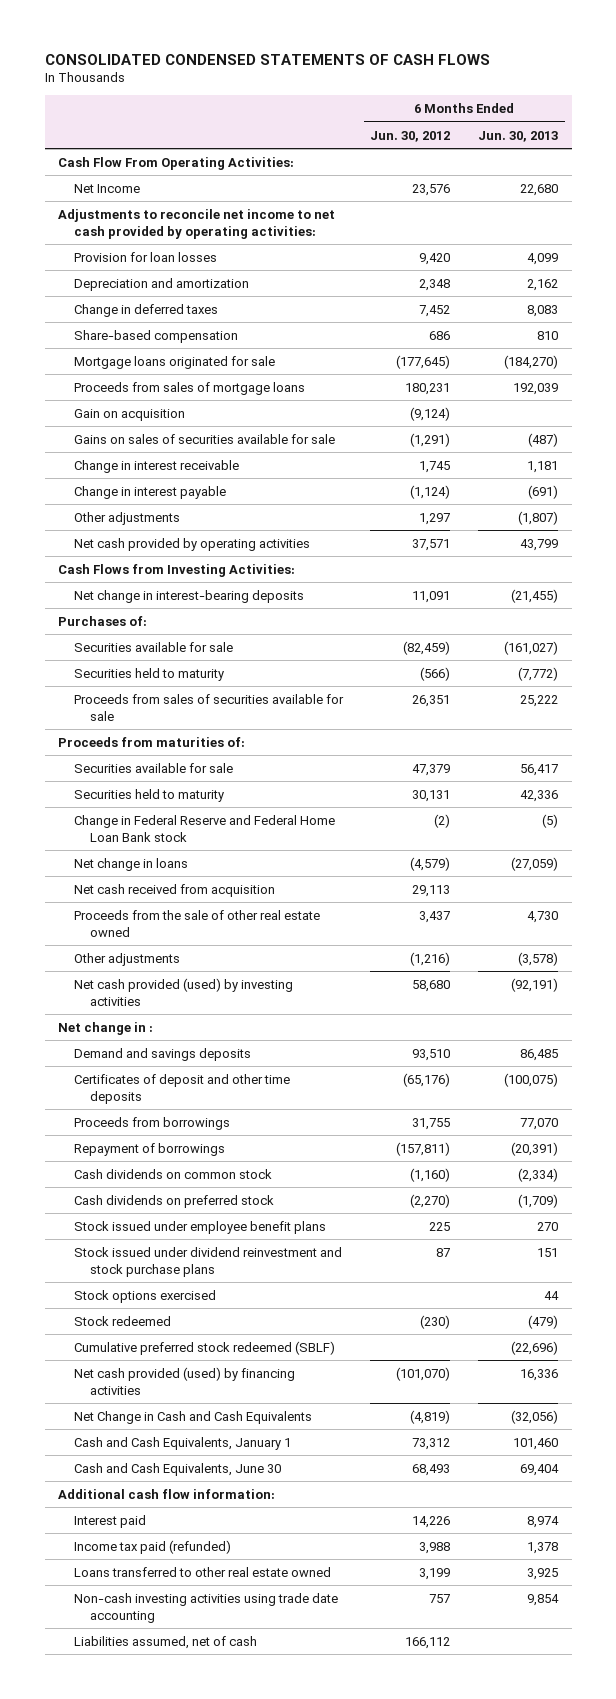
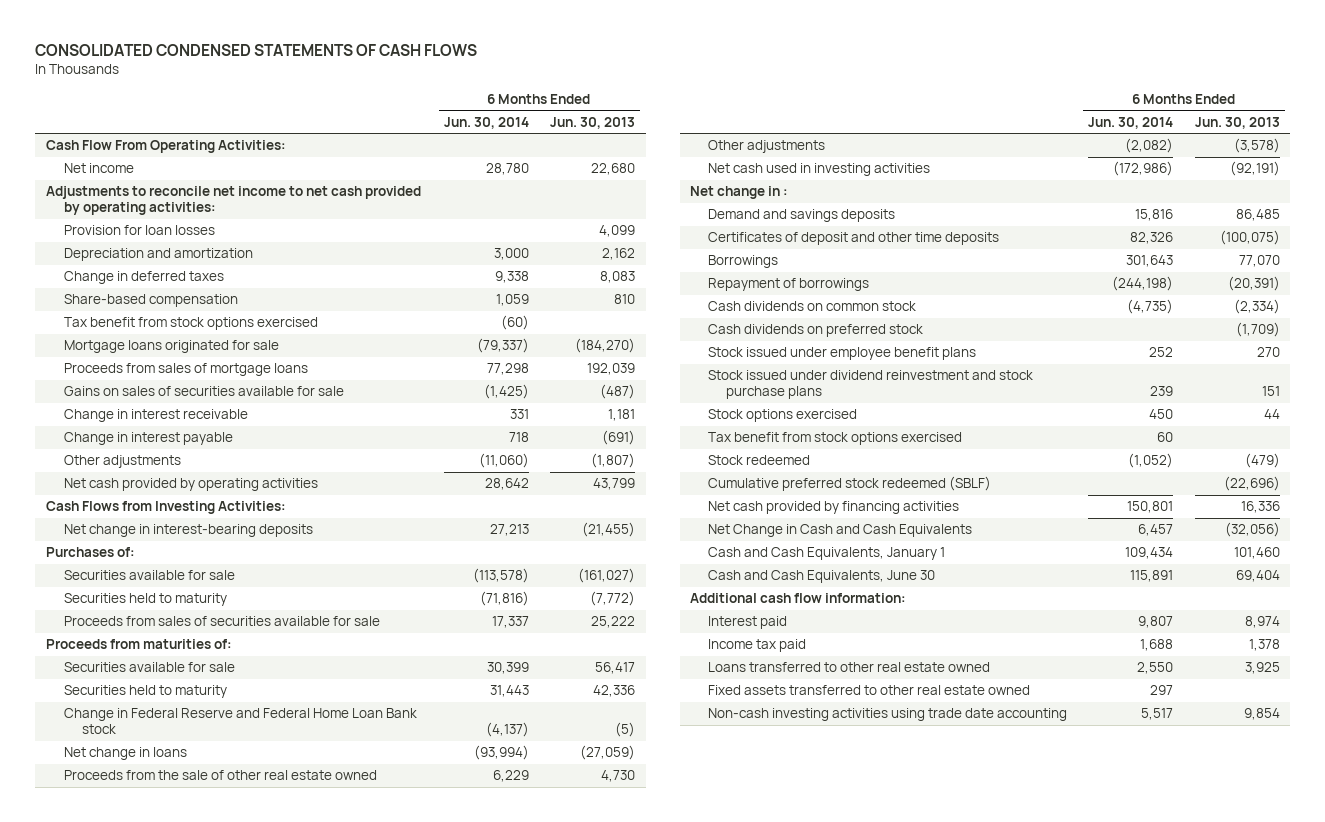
- | 6 Months Ended Jun. 30, 2012 | 6 Months Ended Jun. 30, 2013
+ | 6 Months Ended Jun. 30, 2014 | 6 Months Ended Jun. 30, 2013
- Net Income | 23,576 | 22,680
+ Net income | 28,780 | 22,680
+ Tax benefit from stock options exercised | (60) |
- Gain on acquisition | (9,124) |
- Net cash received from acquisition | 29,113 |
- Net cash provided (used) by investing activities | 58,680 | (92,191)
+ Net cash used in investing activities | (172,986) | (92,191)
- Proceeds from borrowings | 31,755 | 77,070
+ Borrowings | 301,643 | 77,070
+ Tax benefit from stock options exercised | 60 |
- Net cash provided (used) by financing activities | (101,070) | 16,336
+ Net cash provided by financing activities | 150,801 | 16,336
- Income tax paid (refunded) | 3,988 | 1,378
+ Income tax paid | 1,688 | 1,378
+ Fixed assets transferred to other real estate owned | 297 |
- Liabilities assumed, net of cash | 166,112 |

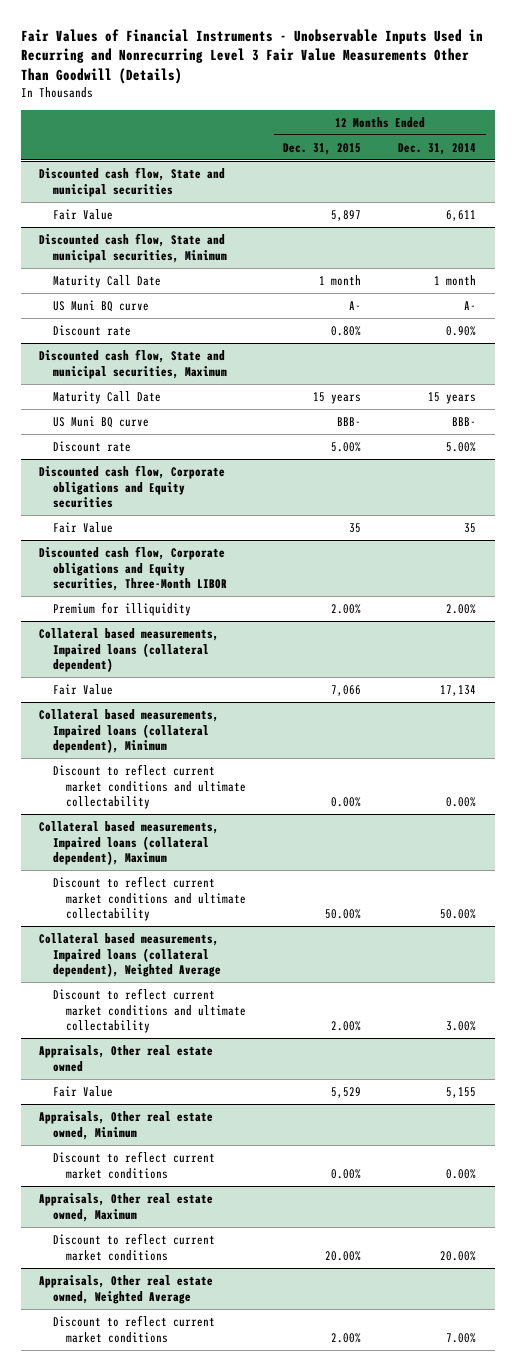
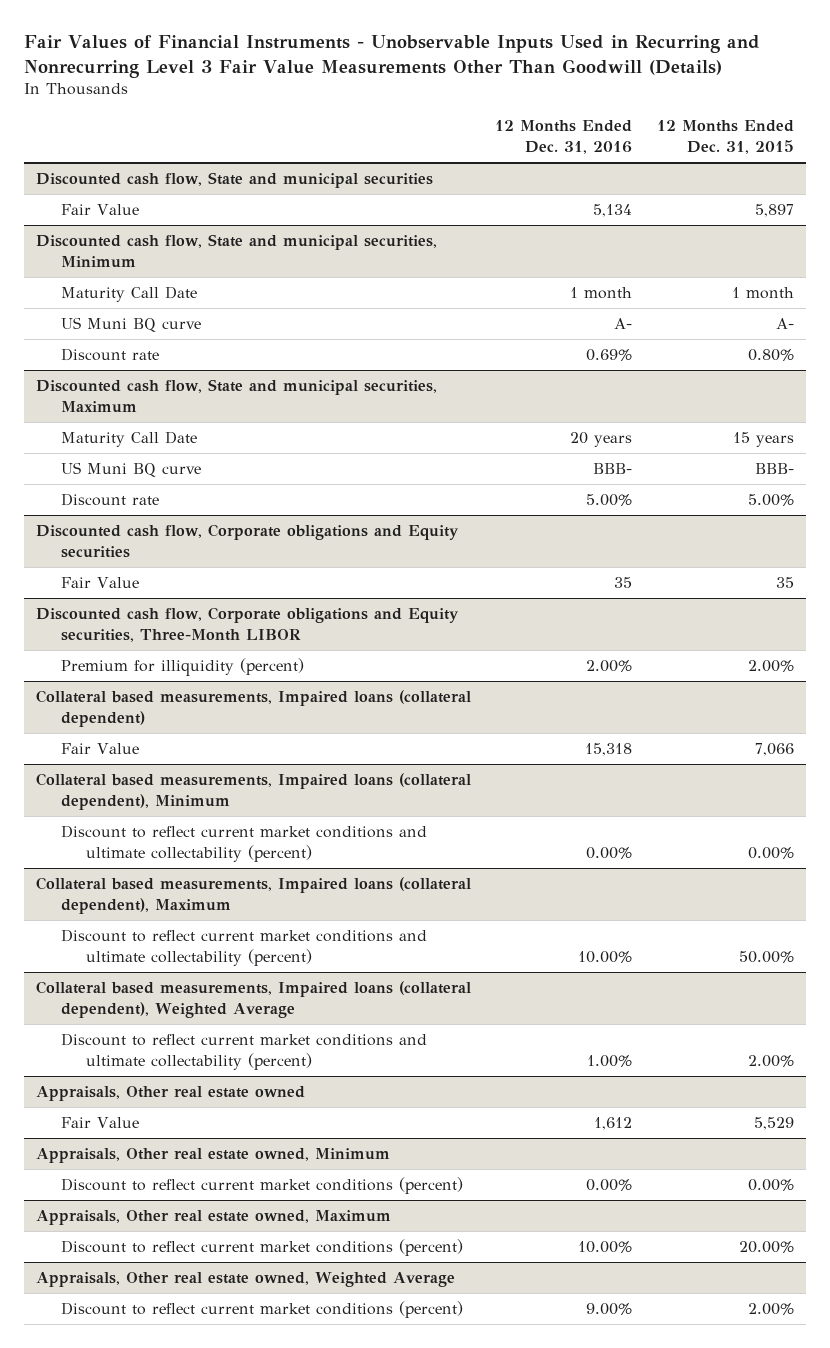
- | 12 Months Ended Dec. 31, 2015 | 12 Months Ended Dec. 31, 2014
+ | 12 Months Ended Dec. 31, 2016 | 12 Months Ended Dec. 31, 2015
@ Discounted cash flow, Corporate obligations and Equity securities, Three-Month LIBOR
- Premium for illiquidity | 2.00% | 2.00%
+ Premium for illiquidity (percent) | 2.00% | 2.00%
@ Collateral based measurements, Impaired loans (collateral dependent), Minimum
- Discount to reflect current market conditions and ultimate collectability | 0.00% | 0.00%
+ Discount to reflect current market conditions and ultimate collectability (percent) | 0.00% | 0.00%
@ Collateral based measurements, Impaired loans (collateral dependent), Maximum
- Discount to reflect current market conditions and ultimate collectability | 50.00% | 50.00%
+ Discount to reflect current market conditions and ultimate collectability (percent) | 10.00% | 50.00%
@ Collateral based measurements, Impaired loans (collateral dependent), Weighted Average
- Discount to reflect current market conditions and ultimate collectability | 2.00% | 3.00%
+ Discount to reflect current market conditions and ultimate collectability (percent) | 1.00% | 2.00%
@ Appraisals, Other real estate owned, Minimum
- Discount to reflect current market conditions | 0.00% | 0.00%
+ Discount to reflect current market conditions (percent) | 0.00% | 0.00%
@ Appraisals, Other real estate owned, Maximum
- Discount to reflect current market conditions | 20.00% | 20.00%
+ Discount to reflect current market conditions (percent) | 10.00% | 20.00%
@ Appraisals, Other real estate owned, Weighted Average
- Discount to reflect current market conditions | 2.00% | 7.00%
+ Discount to reflect current market conditions (percent) | 9.00% | 2.00%

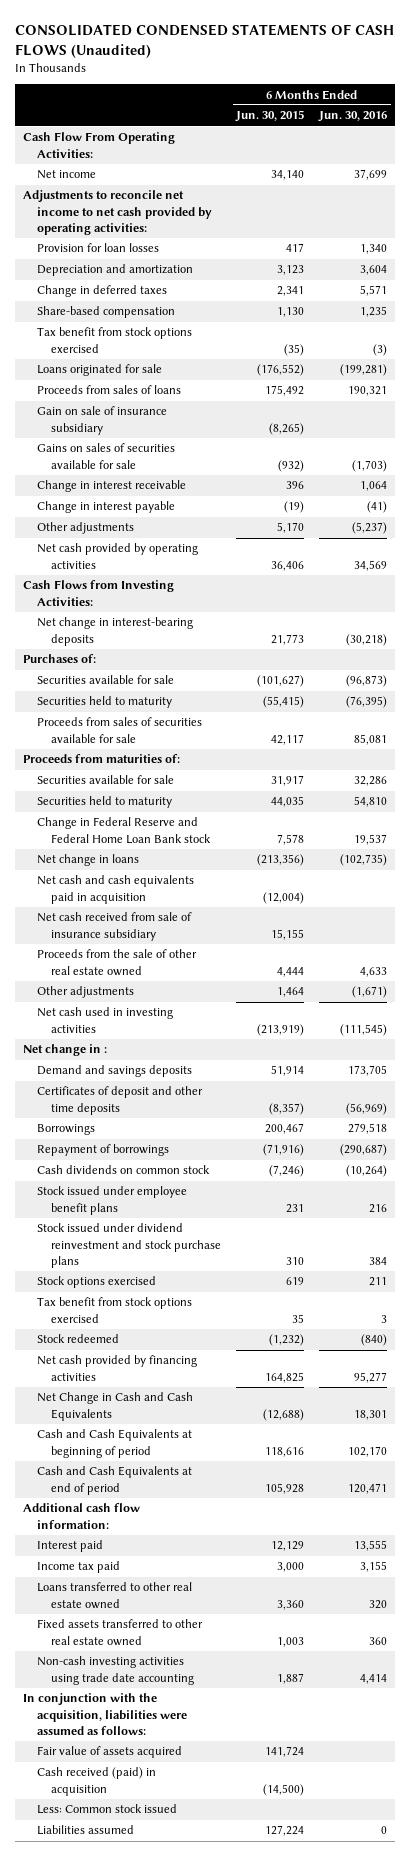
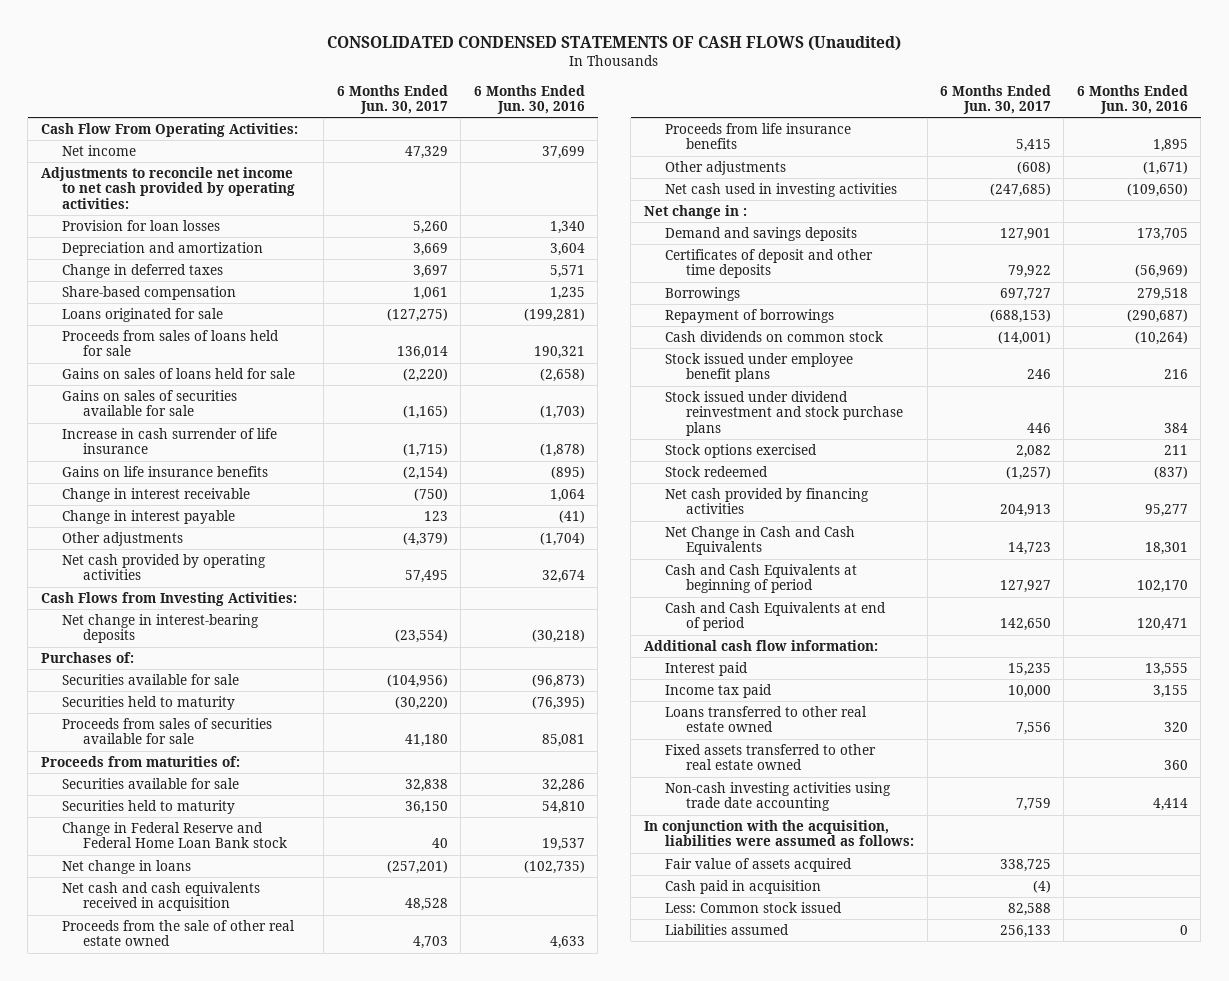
- | 6 Months Ended Jun. 30, 2015 | 6 Months Ended Jun. 30, 2016
+ | 6 Months Ended Jun. 30, 2017 | 6 Months Ended Jun. 30, 2016
- Tax benefit from stock options exercised | (35) | (3)
- Proceeds from sales of loans | 175,492 | 190,321
- Gain on sale of insurance subsidiary | (8,265) |
+ Proceeds from sales of loans held for sale | 136,014 | 190,321
+ Gains on sales of loans held for sale | (2,220) | (2,658)
+ Increase in cash surrender of life insurance | (1,715) | (1,878)
+ Gains on life insurance benefits | (2,154) | (895)
- Other adjustments | 5,170 | (5,237)
- Net cash provided by operating activities | 36,406 | 34,569
+ Other adjustments | (4,379) | (1,704)
+ Net cash provided by operating activities | 57,495 | 32,674
- Net cash and cash equivalents paid in acquisition | (12,004) |
- Net cash received from sale of insurance subsidiary | 15,155 |
+ Net cash and cash equivalents received in acquisition | 48,528 |
+ Proceeds from life insurance benefits | 5,415 | 1,895
- Net cash used in investing activities | (213,919) | (111,545)
+ Net cash used in investing activities | (247,685) | (109,650)
- Tax benefit from stock options exercised | 35 | 3
- Stock redeemed | (1,232) | (840)
+ Stock redeemed | (1,257) | (837)
- Cash received (paid) in acquisition | (14,500) |
+ Cash paid in acquisition | (4) |

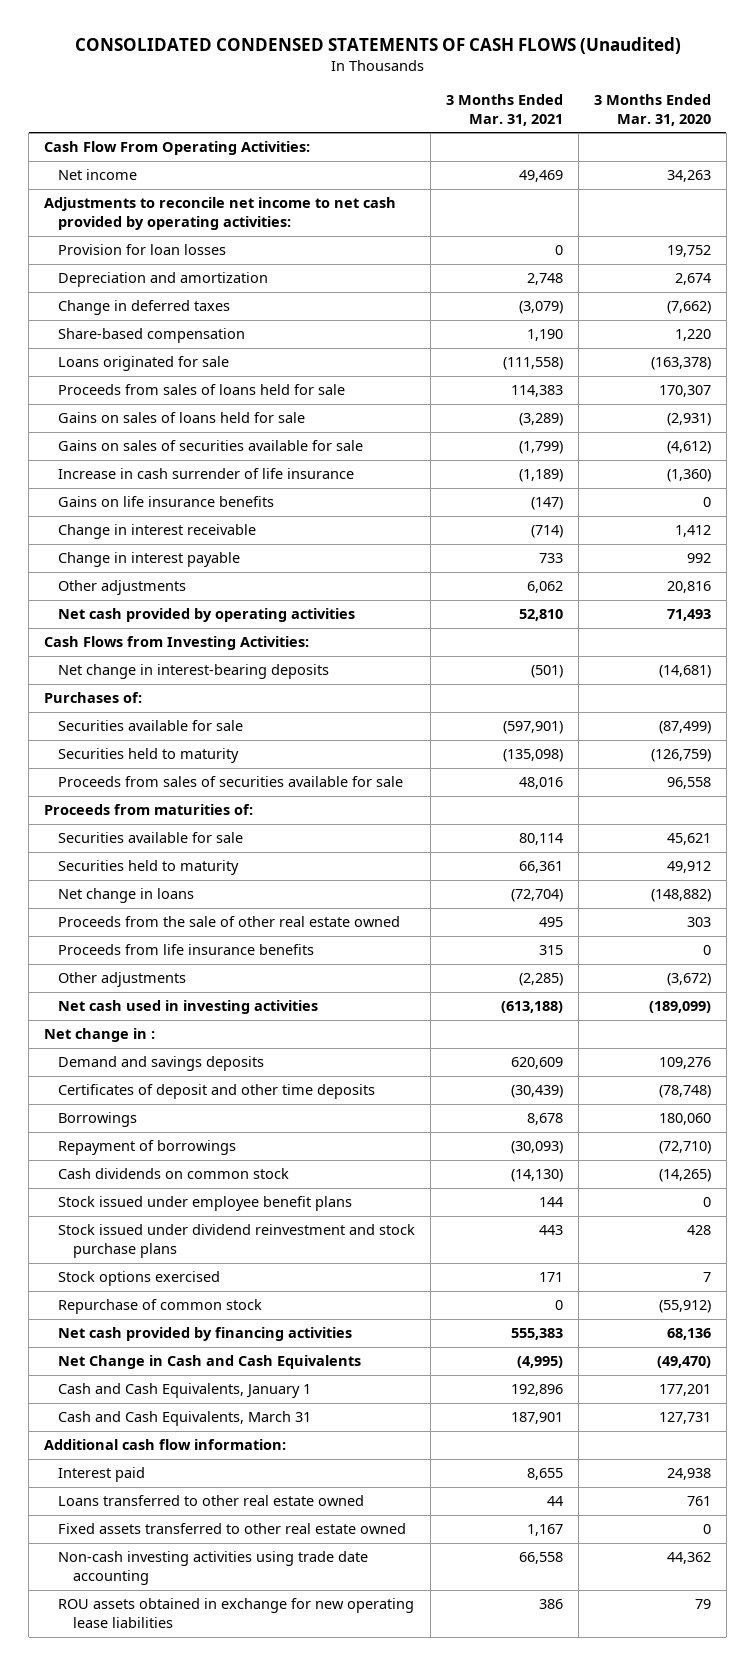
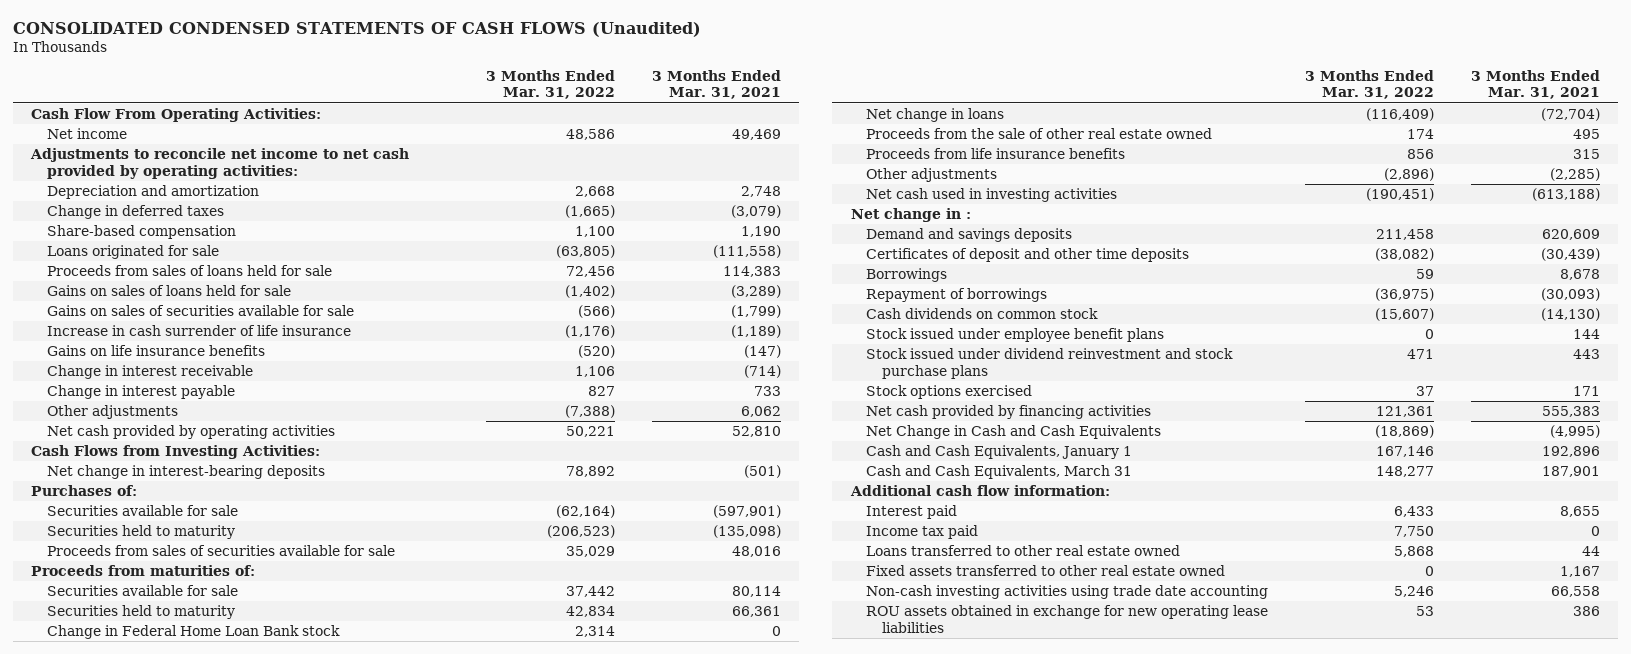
- | 3 Months Ended Mar. 31, 2021 | 3 Months Ended Mar. 31, 2020
+ | 3 Months Ended Mar. 31, 2022 | 3 Months Ended Mar. 31, 2021
- Provision for loan losses | 0 | 19,752
+ Change in Federal Home Loan Bank stock | 2,314 | 0
- Repurchase of common stock | 0 | (55,912)
+ Income tax paid | 7,750 | 0

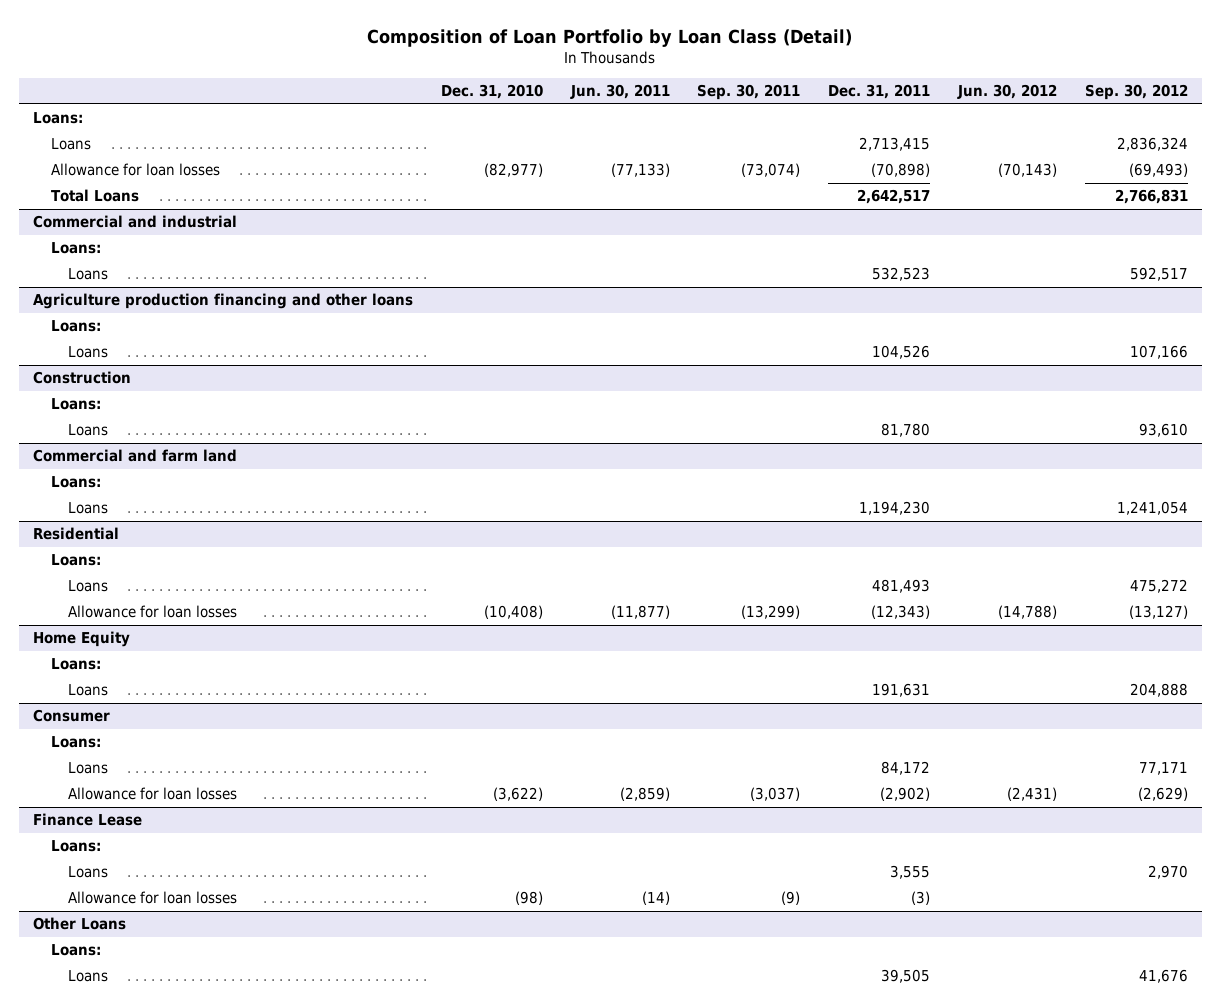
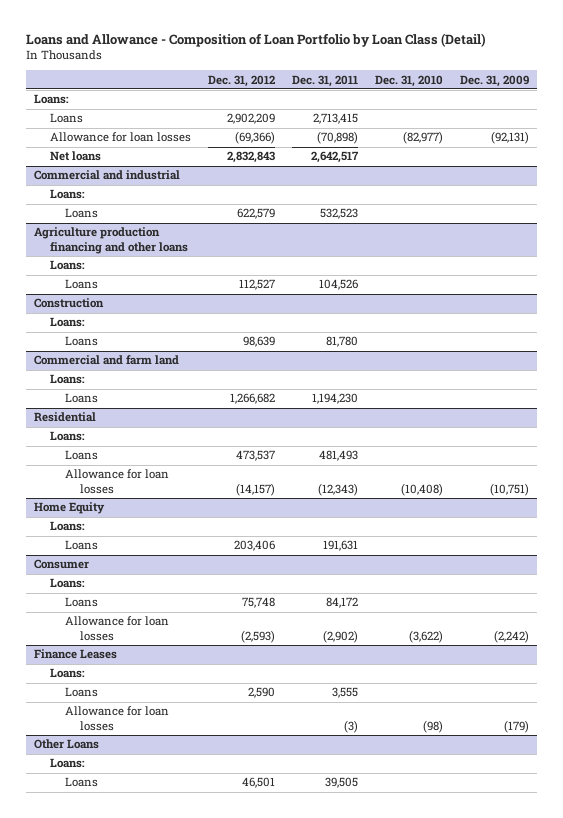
- Composition of Loan Portfolio by Loan Class (Detail)
+ Loans and Allowance - Composition of Loan Portfolio by Loan Class (Detail)
- | Dec. 31, 2010 | Jun. 30, 2011 | Sep. 30, 2011 | Dec. 31, 2011 | Jun. 30, 2012 | Sep. 30, 2012
+ | Dec. 31, 2012 | Dec. 31, 2011 | Dec. 31, 2010 | Dec. 31, 2009
- Total Loans | | | | 2,642,517 | | 2,766,831
+ Net loans | 2,832,843 | 2,642,517 | |
- Finance Lease
+ Finance Leases

